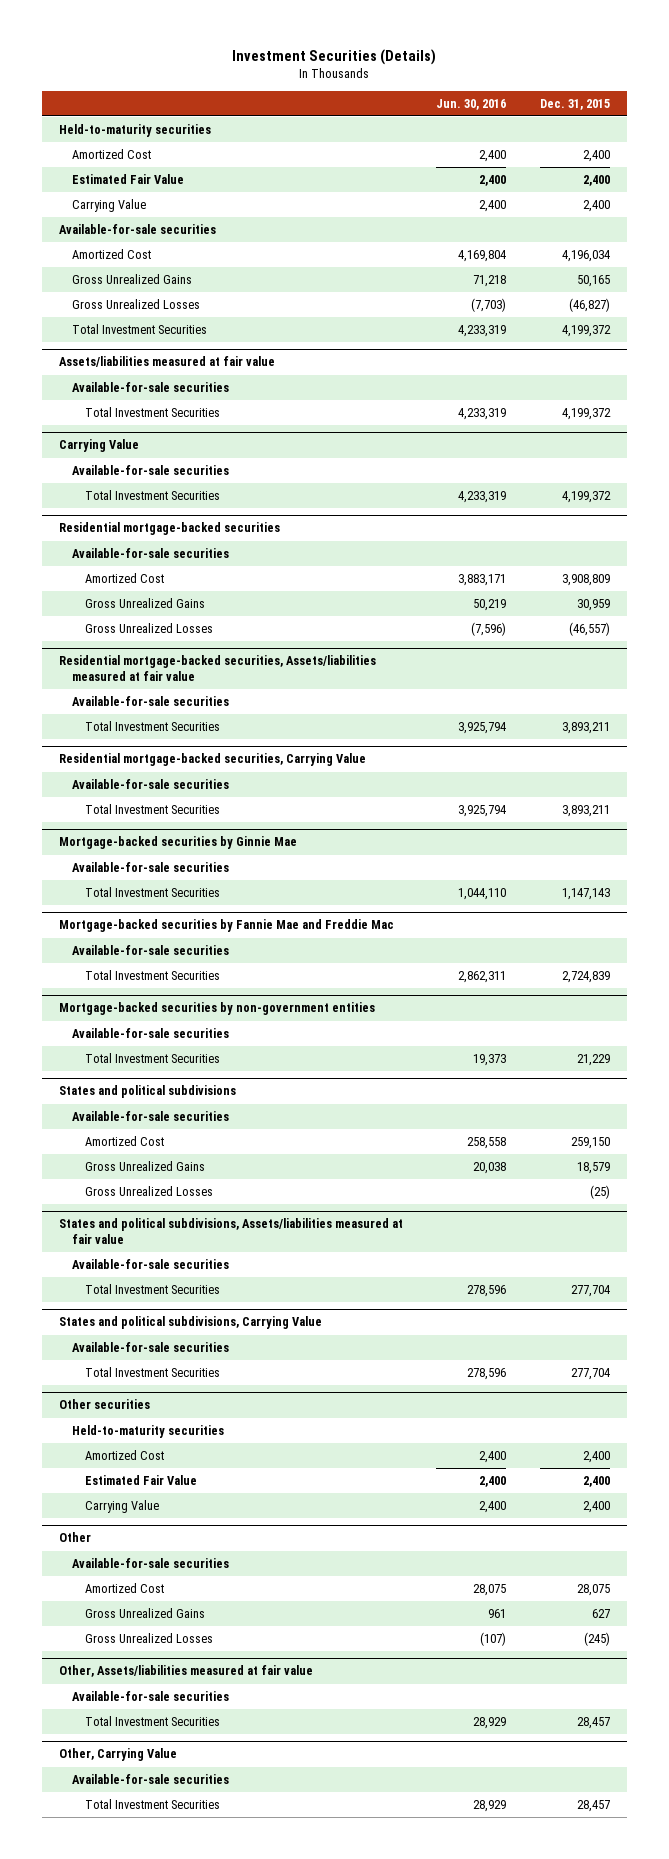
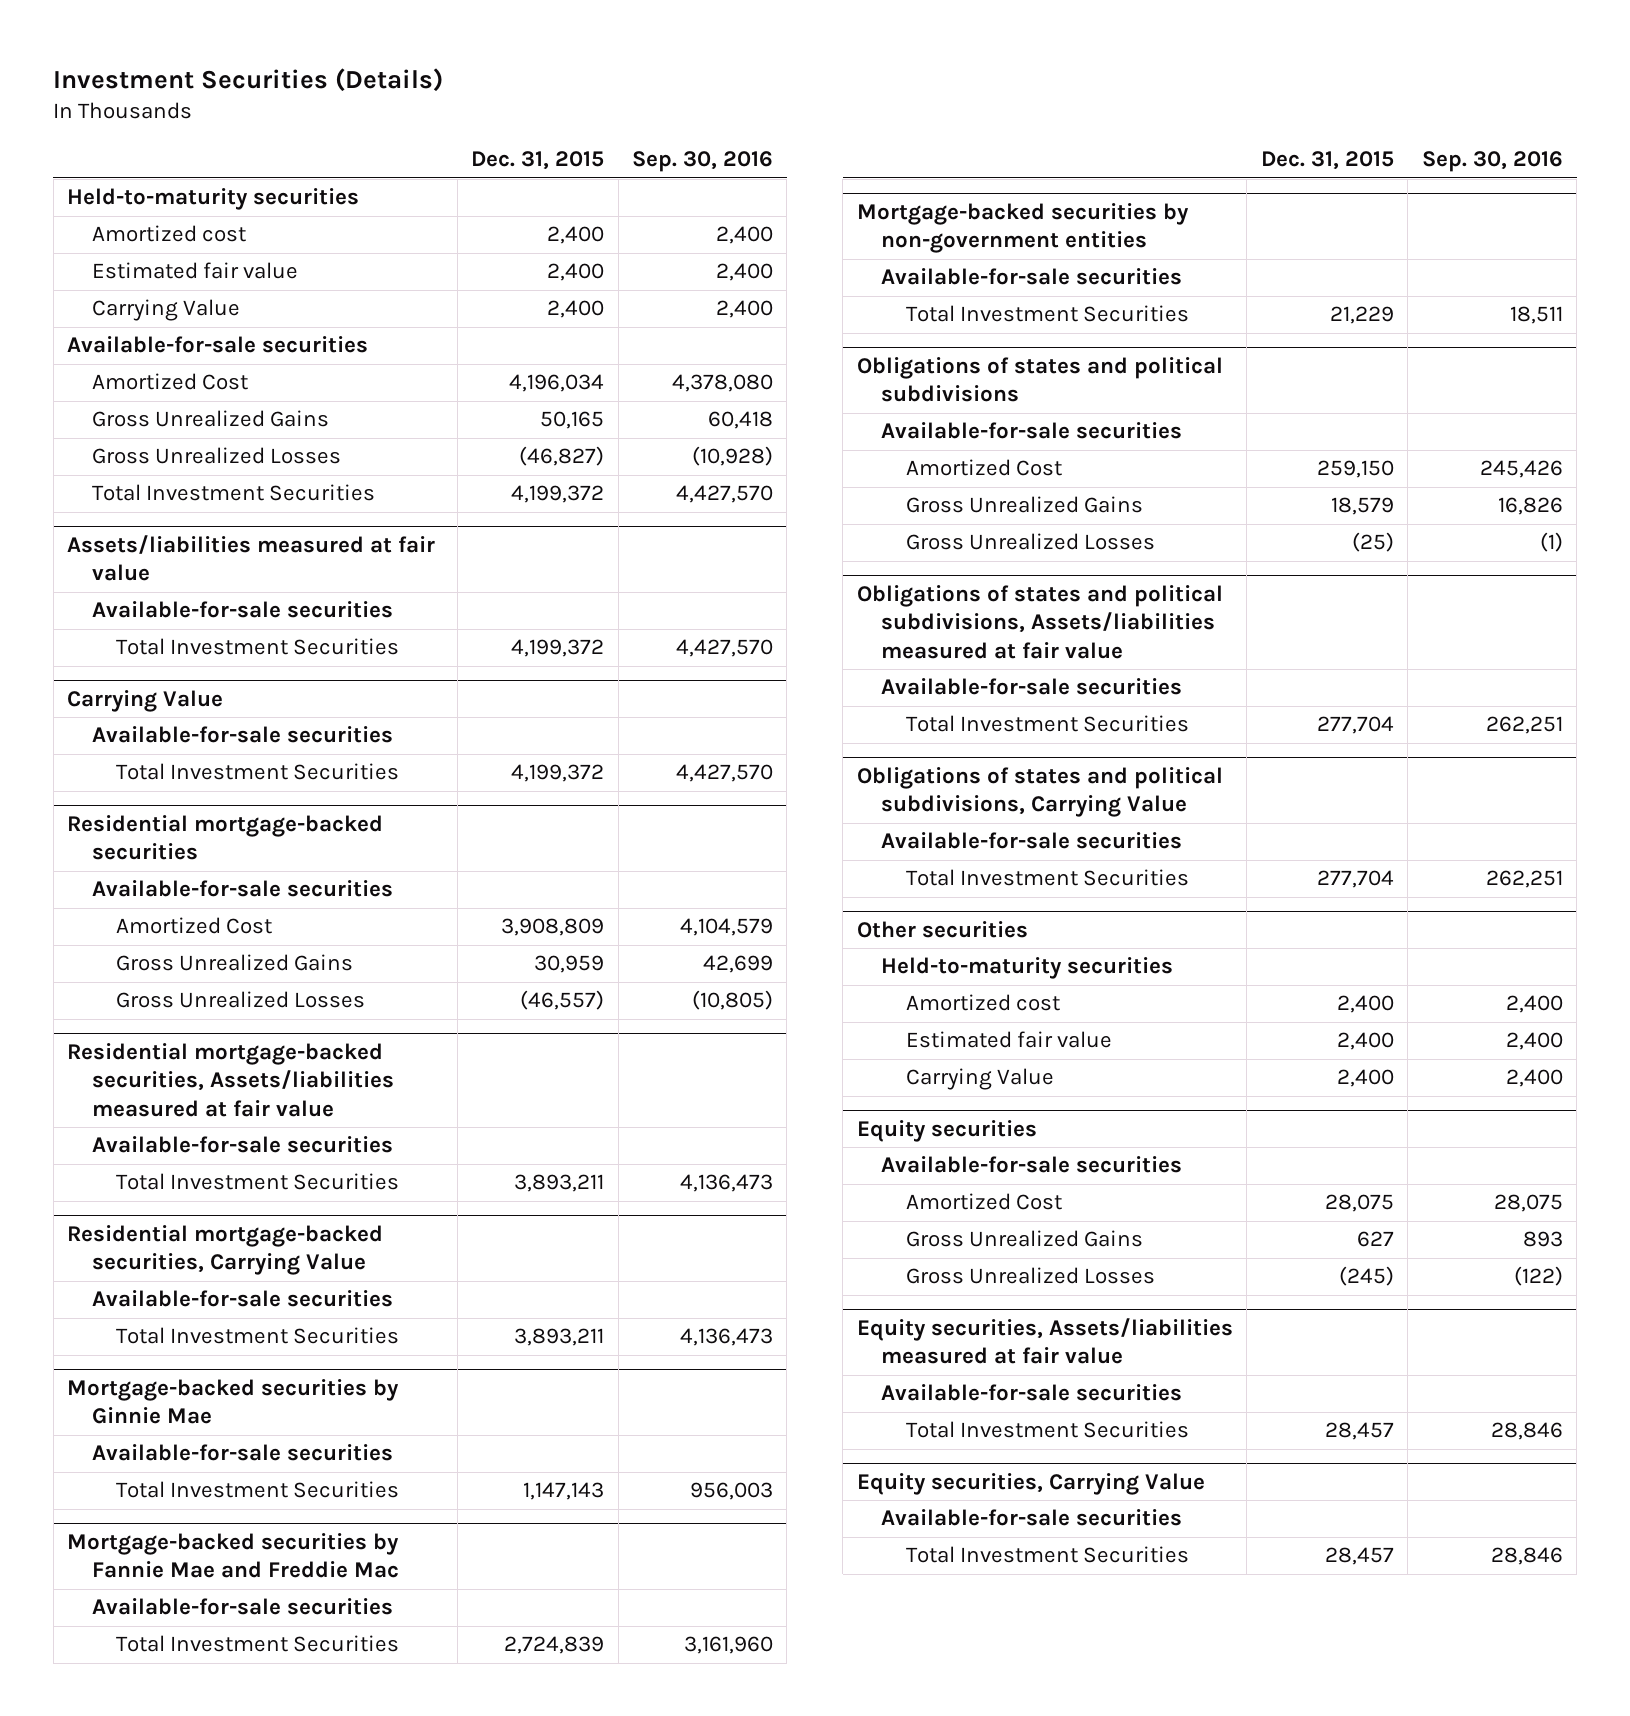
- | Jun. 30, 2016 | Dec. 31, 2015
+ | Dec. 31, 2015 | Sep. 30, 2016
- Amortized Cost | 2,400 | 2,400
- Estimated Fair Value | 2,400 | 2,400
+ Amortized cost | 2,400 | 2,400
+ Estimated fair value | 2,400 | 2,400
- States and political subdivisions
+ Obligations of states and political subdivisions
- States and political subdivisions, Assets/liabilities measured at fair value
+ Obligations of states and political subdivisions, Assets/liabilities measured at fair value
- States and political subdivisions, Carrying Value
+ Obligations of states and political subdivisions, Carrying Value
@ Other securities
- Amortized Cost | 2,400 | 2,400
- Estimated Fair Value | 2,400 | 2,400
+ Amortized cost | 2,400 | 2,400
+ Estimated fair value | 2,400 | 2,400
- Other
+ Equity securities
- Other, Assets/liabilities measured at fair value
+ Equity securities, Assets/liabilities measured at fair value
- Other, Carrying Value
+ Equity securities, Carrying Value

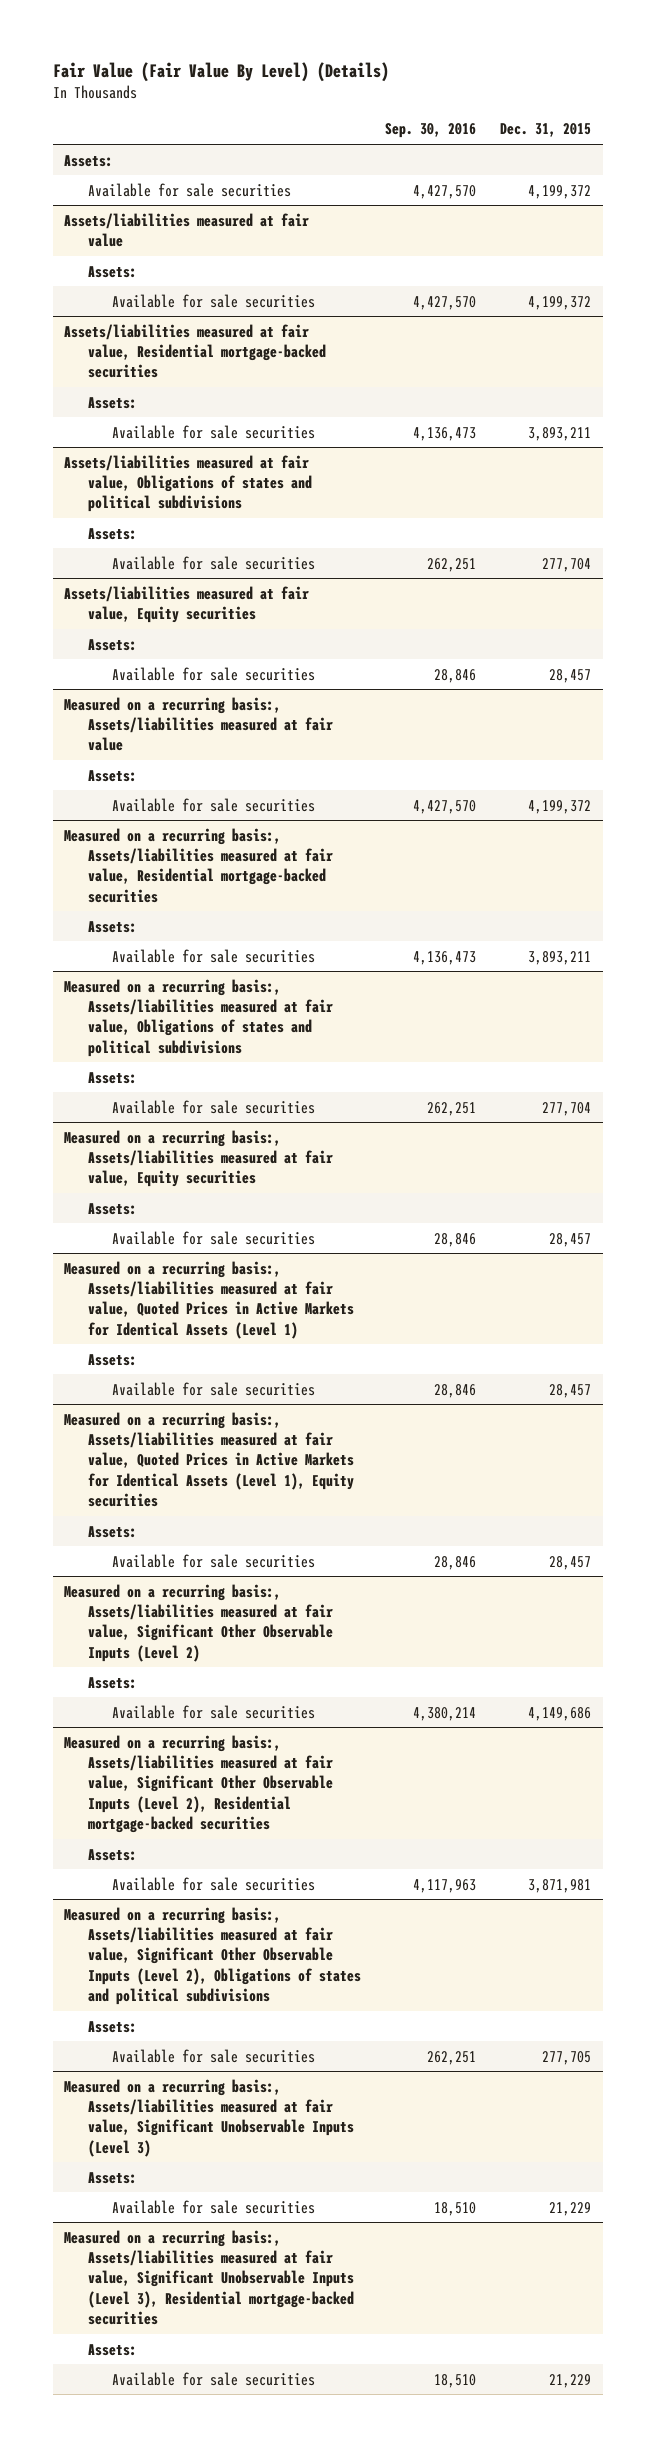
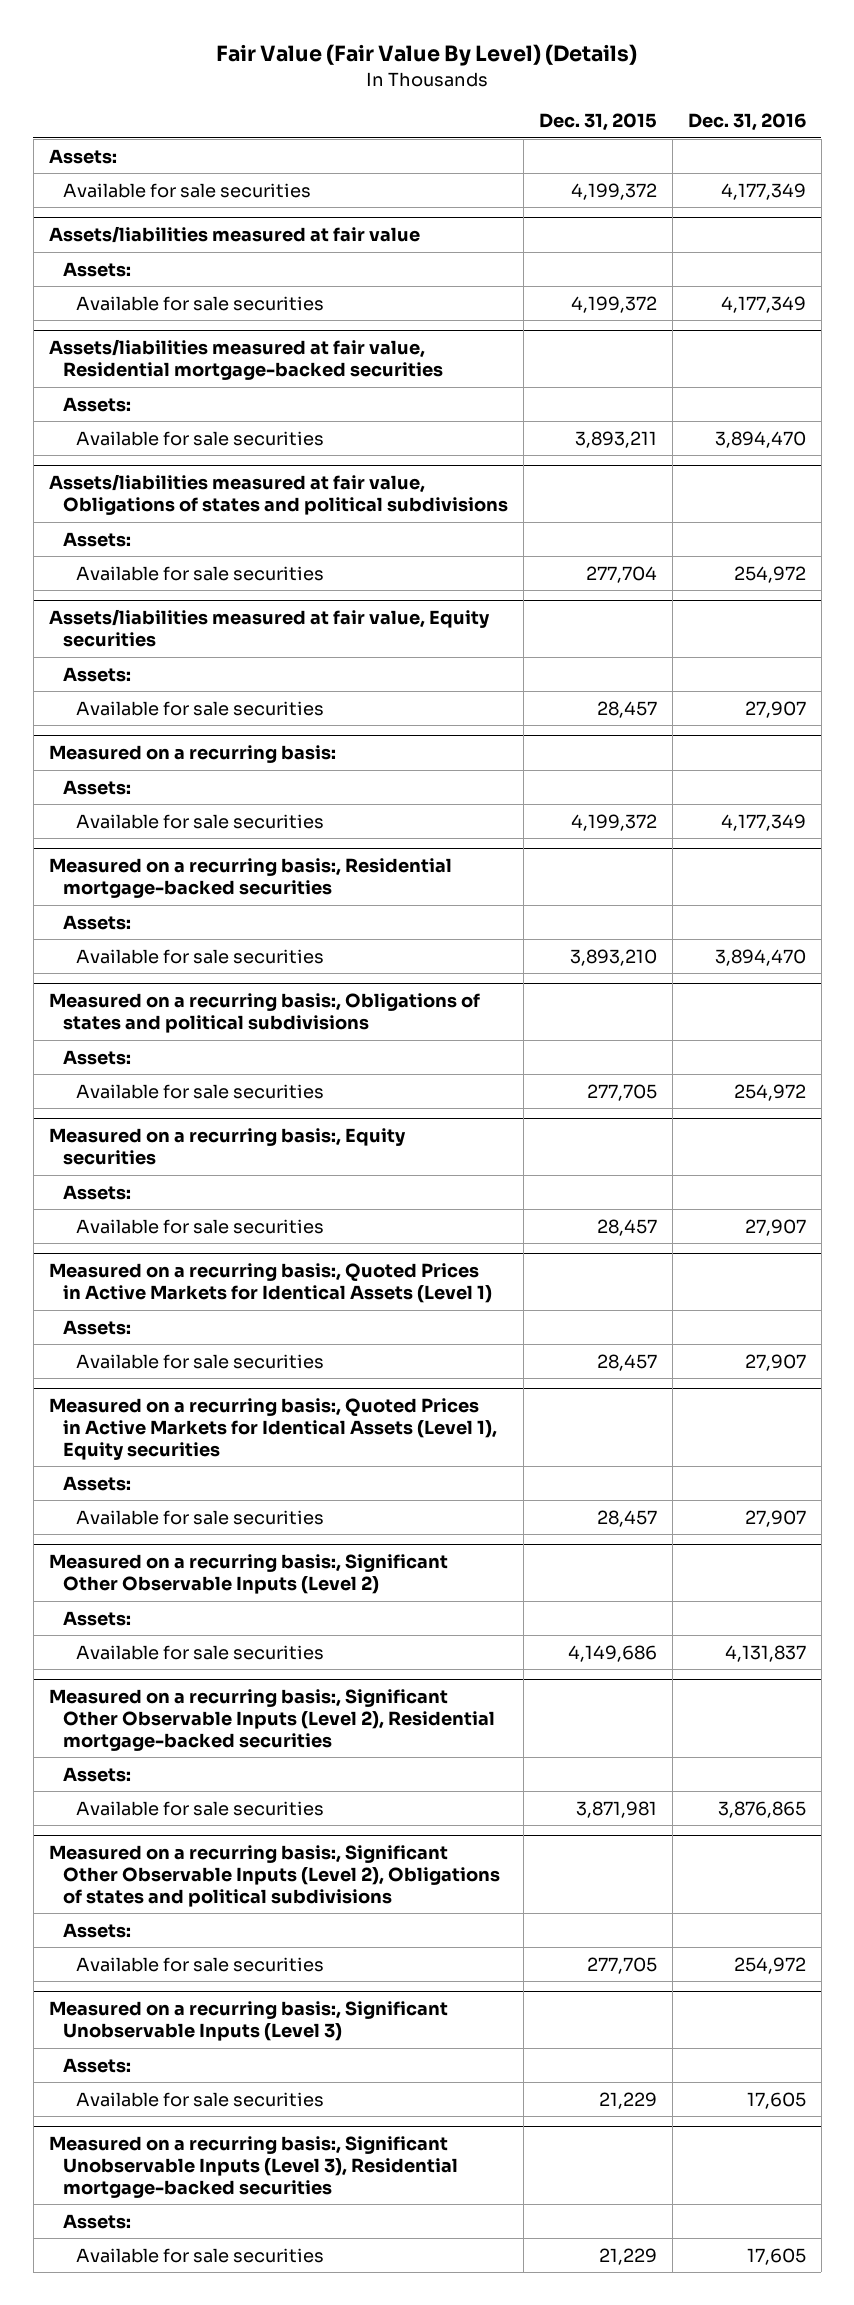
- | Sep. 30, 2016 | Dec. 31, 2015
+ | Dec. 31, 2015 | Dec. 31, 2016
- Measured on a recurring basis:, Assets/liabilities measured at fair value
+ Measured on a recurring basis:
- Measured on a recurring basis:, Assets/liabilities measured at fair value, Residential mortgage-backed securities
+ Measured on a recurring basis:, Residential mortgage-backed securities
- Available for sale securities | 4,136,473 | 3,893,211
- Measured on a recurring basis:, Assets/liabilities measured at fair value, Obligations of states and political subdivisions
+ Available for sale securities | 3,893,210 | 3,894,470
+ Measured on a recurring basis:, Obligations of states and political subdivisions
- Available for sale securities | 262,251 | 277,704
- Measured on a recurring basis:, Assets/liabilities measured at fair value, Equity securities
+ Available for sale securities | 277,705 | 254,972
+ Measured on a recurring basis:, Equity securities
- Measured on a recurring basis:, Assets/liabilities measured at fair value, Quoted Prices in Active Markets for Identical Assets (Level 1)
+ Measured on a recurring basis:, Quoted Prices in Active Markets for Identical Assets (Level 1)
- Measured on a recurring basis:, Assets/liabilities measured at fair value, Quoted Prices in Active Markets for Identical Assets (Level 1), Equity securities
+ Measured on a recurring basis:, Quoted Prices in Active Markets for Identical Assets (Level 1), Equity securities
- Measured on a recurring basis:, Assets/liabilities measured at fair value, Significant Other Observable Inputs (Level 2)
+ Measured on a recurring basis:, Significant Other Observable Inputs (Level 2)
- Measured on a recurring basis:, Assets/liabilities measured at fair value, Significant Other Observable Inputs (Level 2), Residential mortgage-backed securities
+ Measured on a recurring basis:, Significant Other Observable Inputs (Level 2), Residential mortgage-backed securities
- Measured on a recurring basis:, Assets/liabilities measured at fair value, Significant Other Observable Inputs (Level 2), Obligations of states and political subdivisions
+ Measured on a recurring basis:, Significant Other Observable Inputs (Level 2), Obligations of states and political subdivisions
- Measured on a recurring basis:, Assets/liabilities measured at fair value, Significant Unobservable Inputs (Level 3)
+ Measured on a recurring basis:, Significant Unobservable Inputs (Level 3)
- Measured on a recurring basis:, Assets/liabilities measured at fair value, Significant Unobservable Inputs (Level 3), Residential mortgage-backed securities
+ Measured on a recurring basis:, Significant Unobservable Inputs (Level 3), Residential mortgage-backed securities

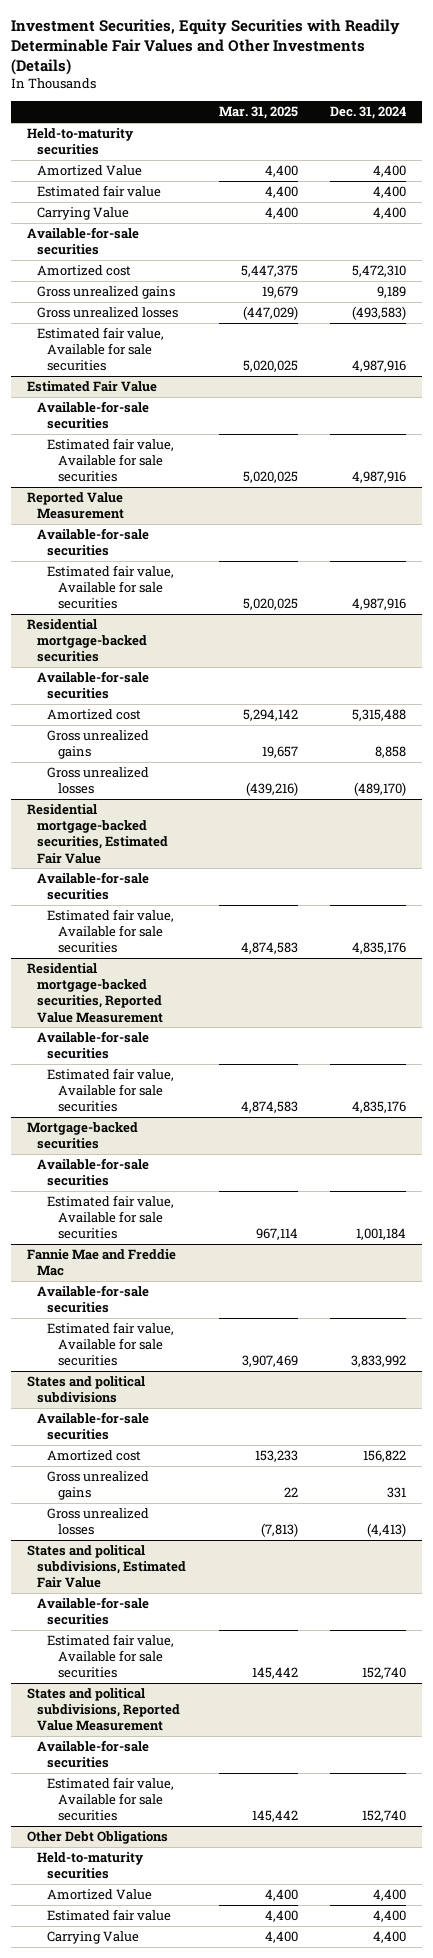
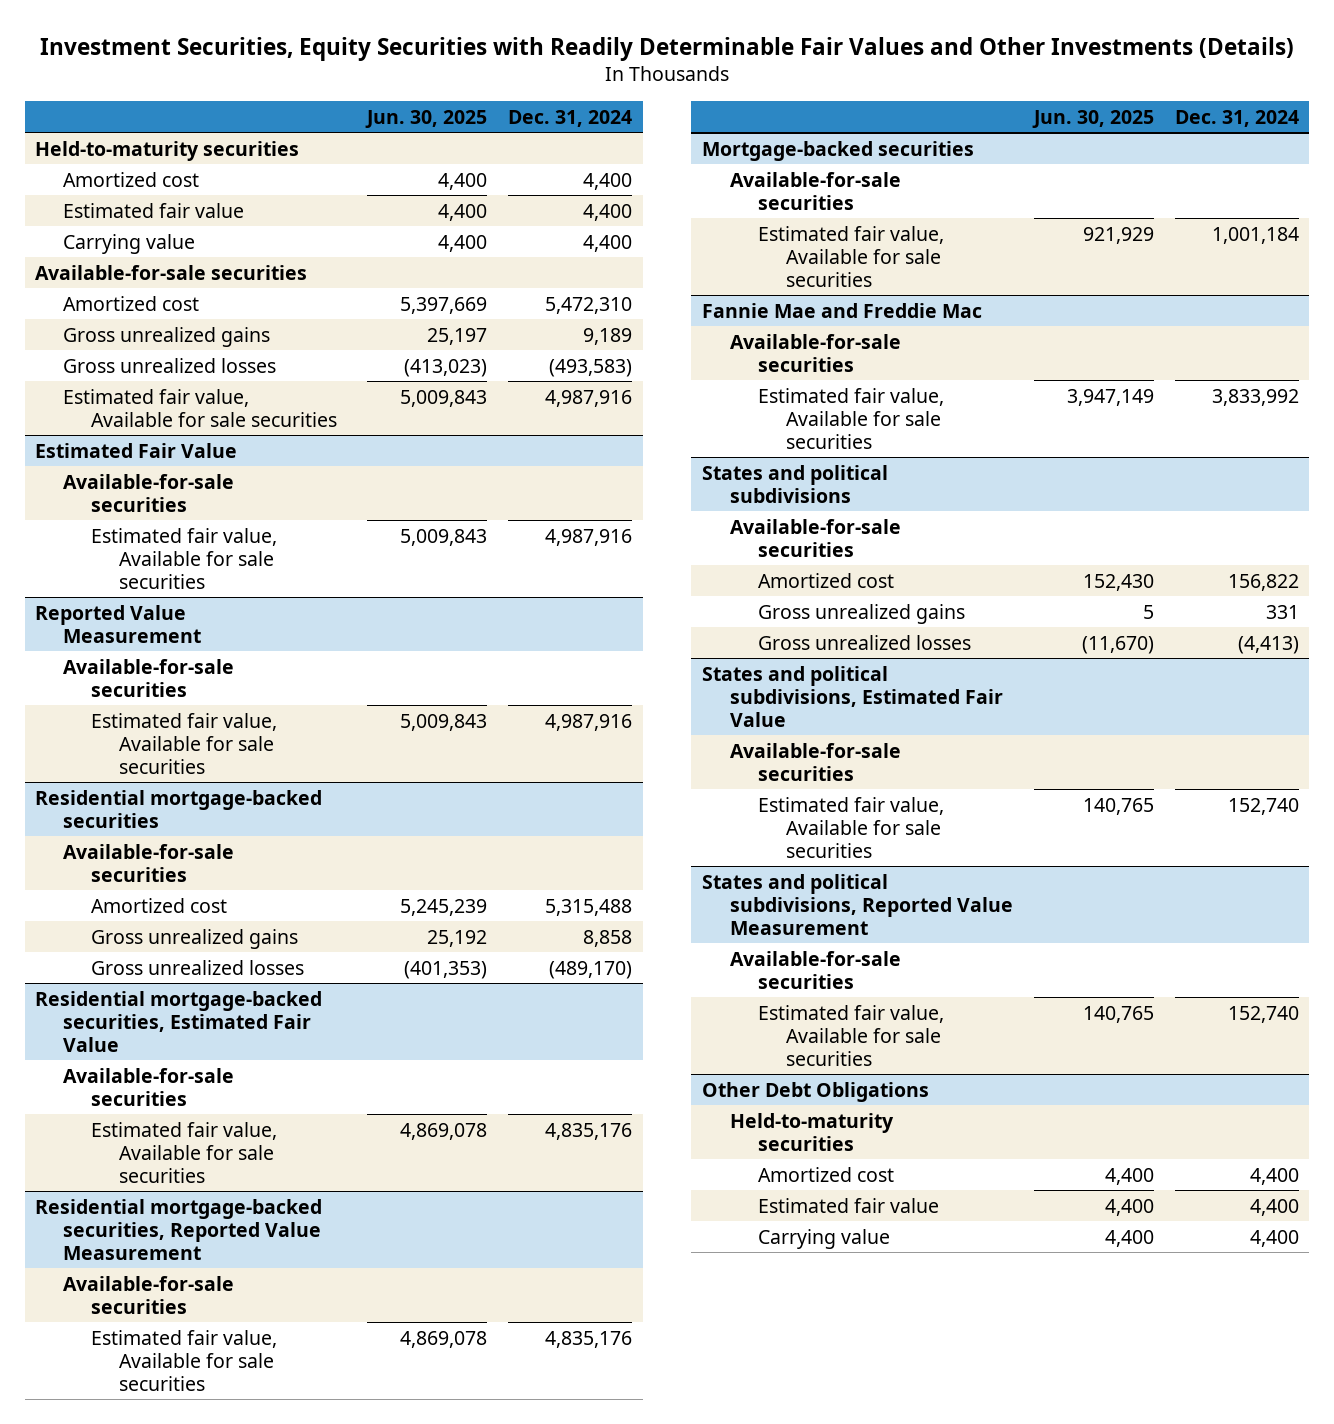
- | Mar. 31, 2025 | Dec. 31, 2024
+ | Jun. 30, 2025 | Dec. 31, 2024
- Amortized Value | 4,400 | 4,400
+ Amortized cost | 4,400 | 4,400
- Carrying Value | 4,400 | 4,400
+ Carrying value | 4,400 | 4,400
@ Other Debt Obligations
- Amortized Value | 4,400 | 4,400
+ Amortized cost | 4,400 | 4,400
- Carrying Value | 4,400 | 4,400
+ Carrying value | 4,400 | 4,400

